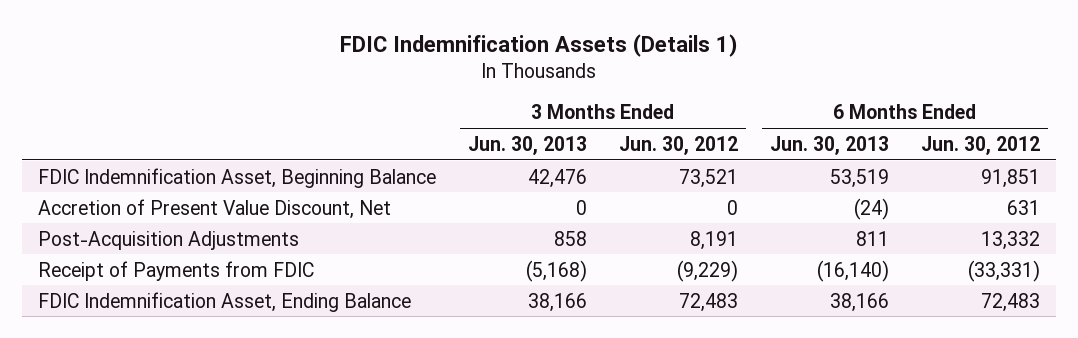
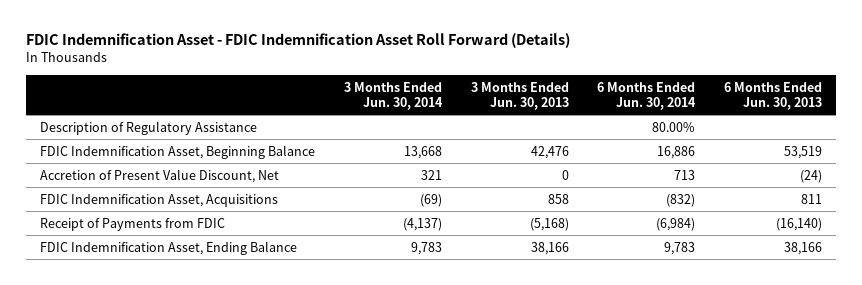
- FDIC Indemnification Assets (Details 1)
+ FDIC Indemnification Asset - FDIC Indemnification Asset Roll Forward (Details)
- | 3 Months Ended Jun. 30, 2013 | 3 Months Ended Jun. 30, 2012 | 6 Months Ended Jun. 30, 2013 | 6 Months Ended Jun. 30, 2012
+ | 3 Months Ended Jun. 30, 2014 | 3 Months Ended Jun. 30, 2013 | 6 Months Ended Jun. 30, 2014 | 6 Months Ended Jun. 30, 2013
+ Description of Regulatory Assistance | | | 80.00% |
- Post-Acquisition Adjustments | 858 | 8,191 | 811 | 13,332
+ FDIC Indemnification Asset, Acquisitions | (69) | 858 | (832) | 811

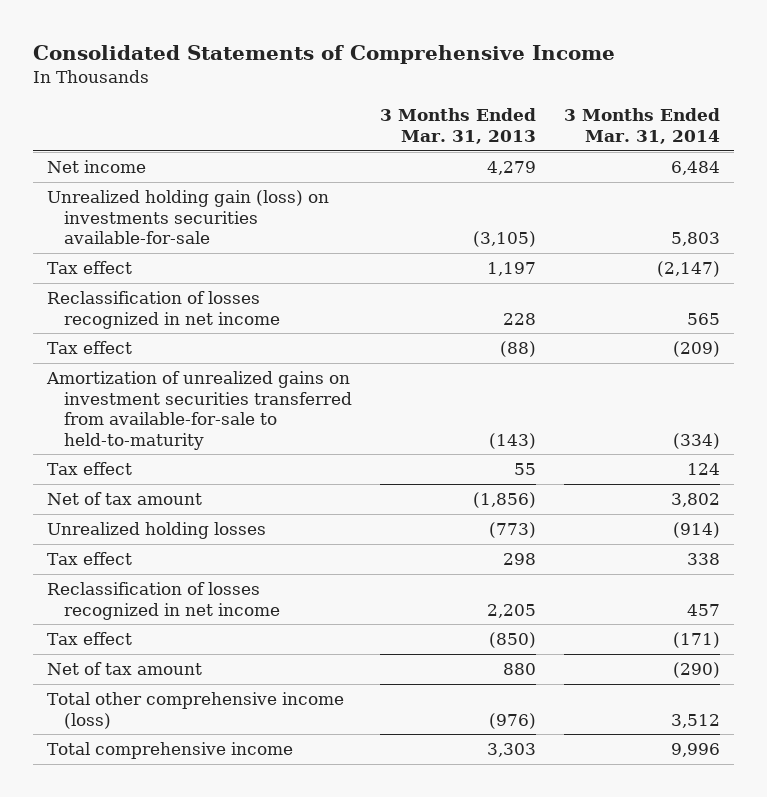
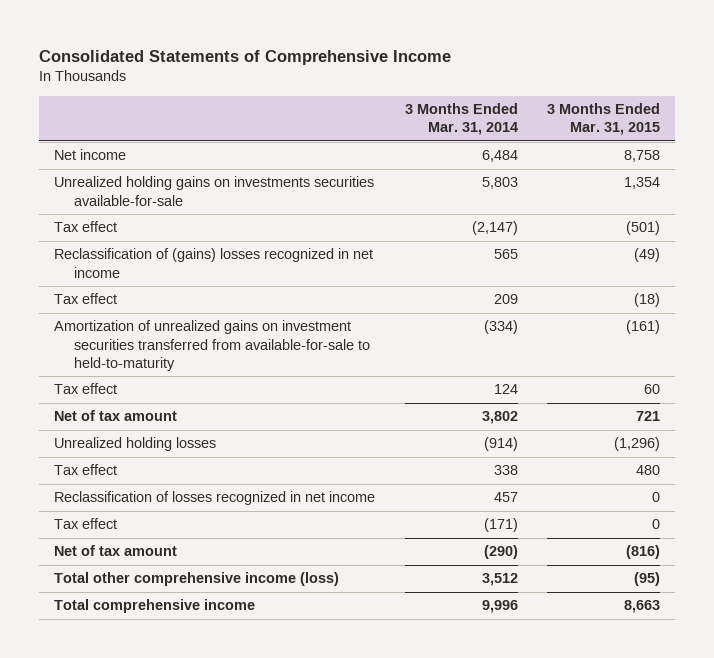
- | 3 Months Ended Mar. 31, 2013 | 3 Months Ended Mar. 31, 2014
+ | 3 Months Ended Mar. 31, 2014 | 3 Months Ended Mar. 31, 2015
- Unrealized holding gain (loss) on investments securities available-for-sale | (3,105) | 5,803
+ Unrealized holding gains on investments securities available-for-sale | 5,803 | 1,354
- Reclassification of losses recognized in net income | 228 | 565
- Tax effect | (88) | (209)
+ Reclassification of (gains) losses recognized in net income | 565 | (49)
+ Tax effect | 209 | (18)

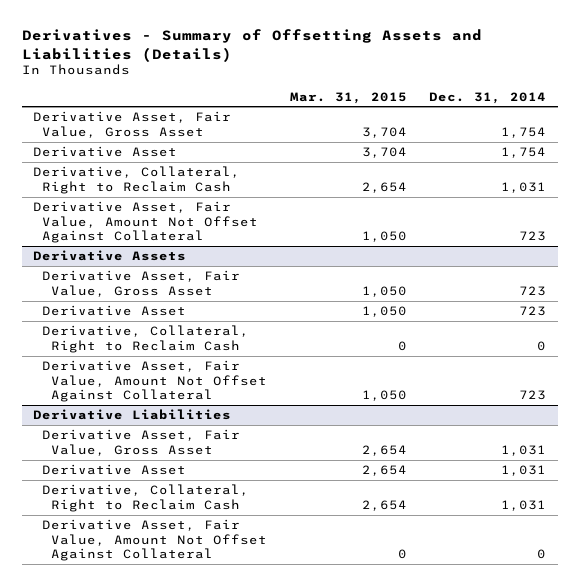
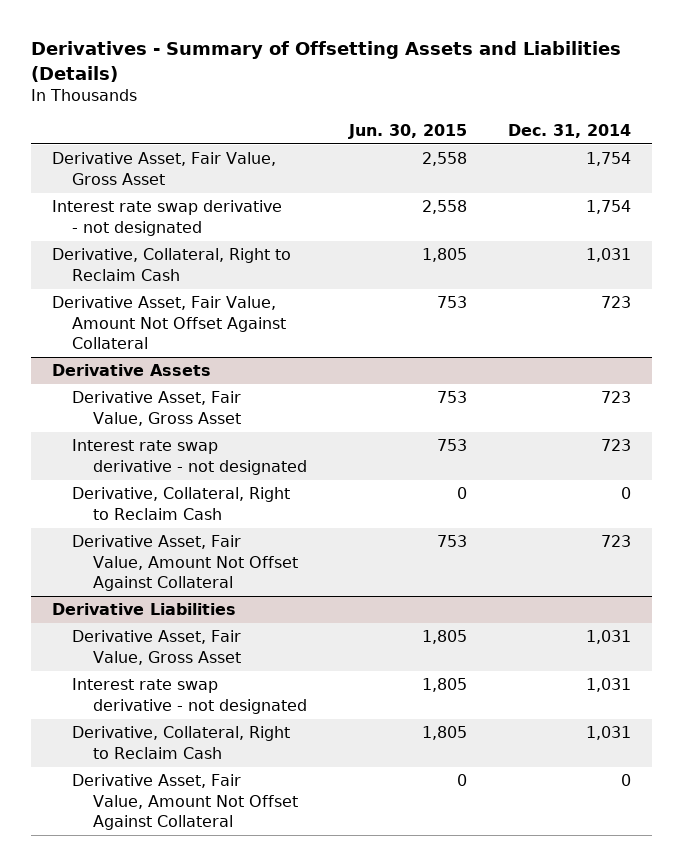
- | Mar. 31, 2015 | Dec. 31, 2014
+ | Jun. 30, 2015 | Dec. 31, 2014
- Derivative Asset | 3,704 | 1,754
+ Interest rate swap derivative - not designated | 2,558 | 1,754
@ Derivative Assets
- Derivative Asset | 1,050 | 723
+ Interest rate swap derivative - not designated | 753 | 723
@ Derivative Liabilities
- Derivative Asset | 2,654 | 1,031
+ Interest rate swap derivative - not designated | 1,805 | 1,031

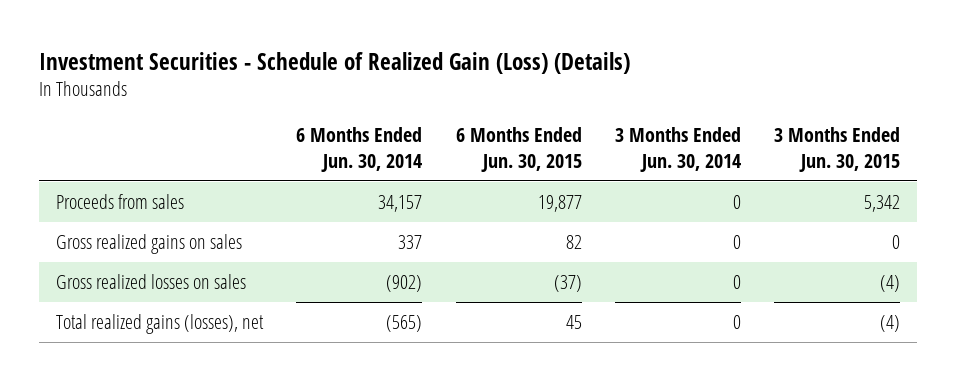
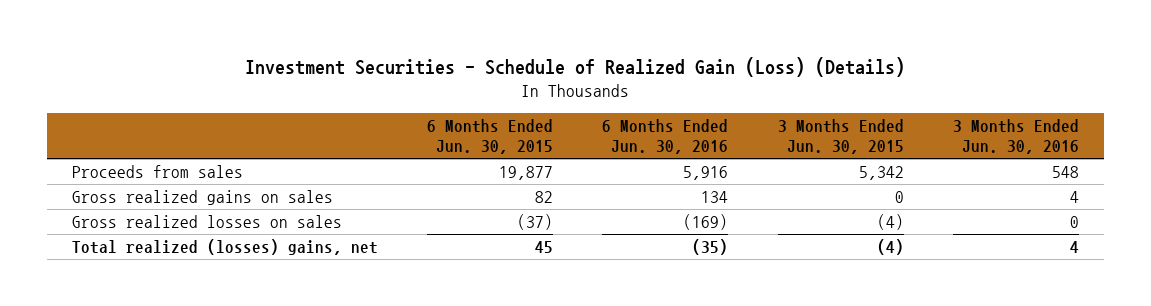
- | 6 Months Ended Jun. 30, 2014 | 6 Months Ended Jun. 30, 2015 | 3 Months Ended Jun. 30, 2014 | 3 Months Ended Jun. 30, 2015
+ | 6 Months Ended Jun. 30, 2015 | 6 Months Ended Jun. 30, 2016 | 3 Months Ended Jun. 30, 2015 | 3 Months Ended Jun. 30, 2016
- Total realized gains (losses), net | (565) | 45 | 0 | (4)
+ Total realized (losses) gains, net | 45 | (35) | (4) | 4

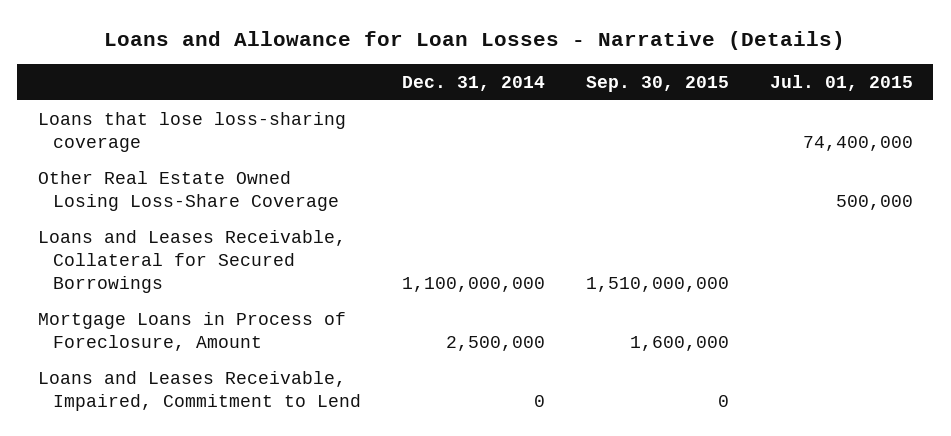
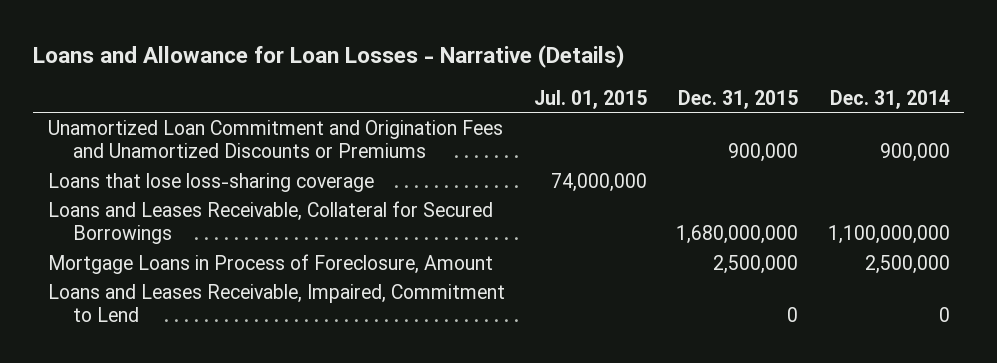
- | Dec. 31, 2014 | Sep. 30, 2015 | Jul. 01, 2015
+ | Jul. 01, 2015 | Dec. 31, 2015 | Dec. 31, 2014
- Loans that lose loss-sharing coverage | | | 74,400,000
- Other Real Estate Owned Losing Loss-Share Coverage | | | 500,000
+ Unamortized Loan Commitment and Origination Fees and Unamortized Discounts or Premiums | | 900,000 | 900,000
+ Loans that lose loss-sharing coverage | 74,000,000 | |

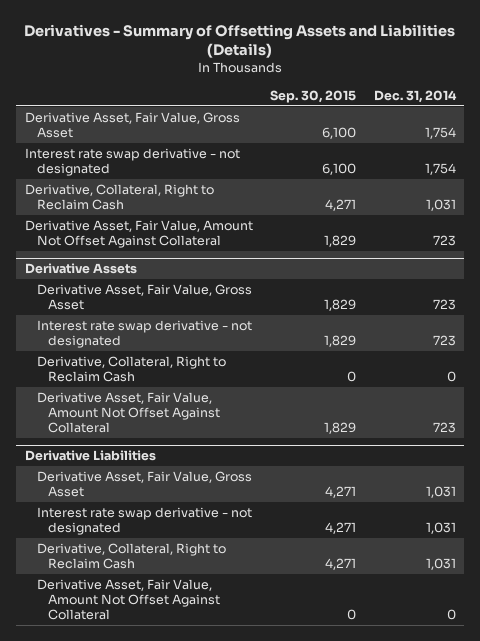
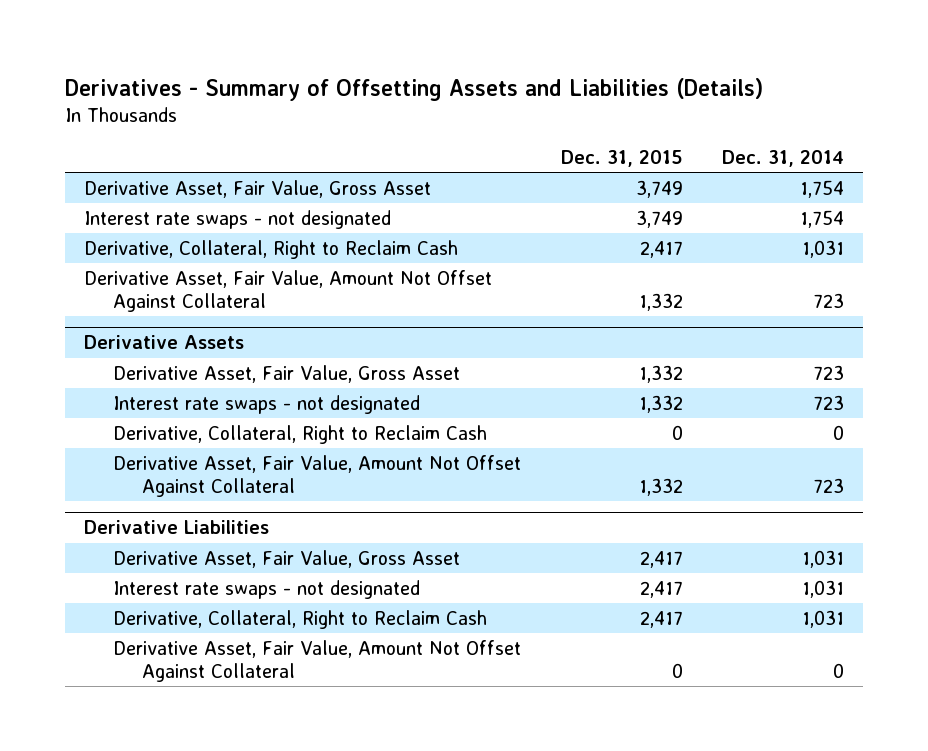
- | Sep. 30, 2015 | Dec. 31, 2014
+ | Dec. 31, 2015 | Dec. 31, 2014
- Interest rate swap derivative - not designated | 6,100 | 1,754
+ Interest rate swaps - not designated | 3,749 | 1,754
@ Derivative Assets
- Interest rate swap derivative - not designated | 1,829 | 723
+ Interest rate swaps - not designated | 1,332 | 723
@ Derivative Liabilities
- Interest rate swap derivative - not designated | 4,271 | 1,031
+ Interest rate swaps - not designated | 2,417 | 1,031

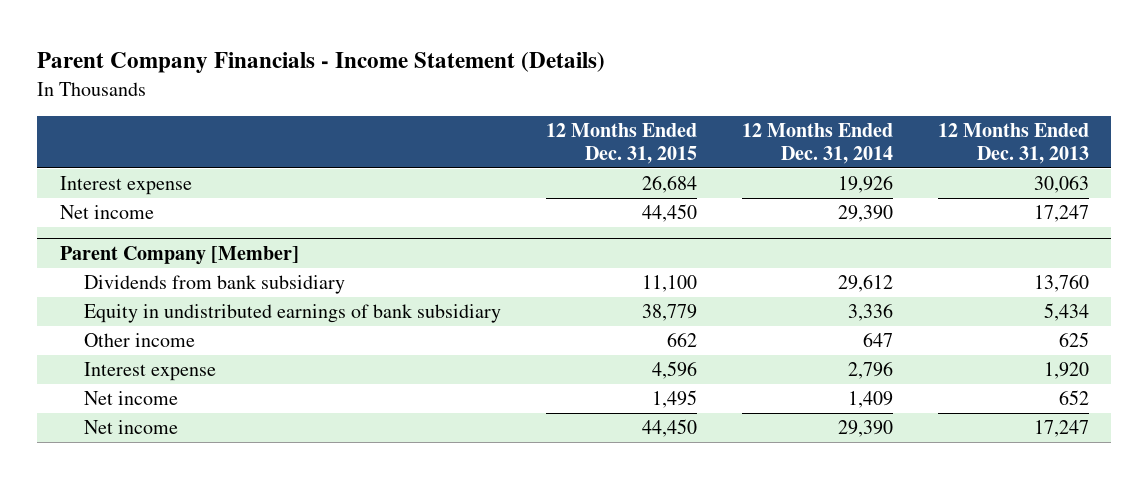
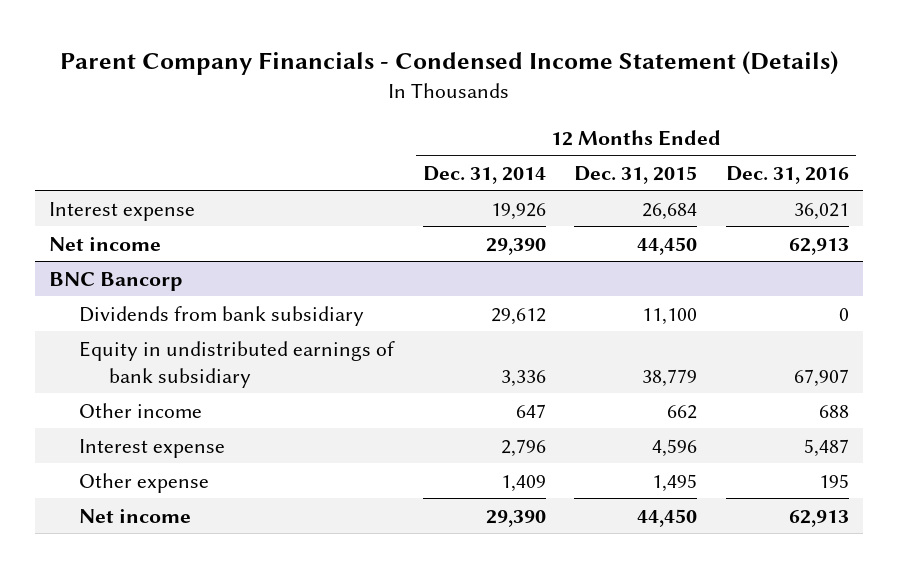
- Parent Company Financials - Income Statement (Details)
+ Parent Company Financials - Condensed Income Statement (Details)
- | 12 Months Ended Dec. 31, 2015 | 12 Months Ended Dec. 31, 2014 | 12 Months Ended Dec. 31, 2013
+ | 12 Months Ended Dec. 31, 2014 | 12 Months Ended Dec. 31, 2015 | 12 Months Ended Dec. 31, 2016
- Parent Company [Member]
+ BNC Bancorp
- Net income | 1,495 | 1,409 | 652
+ Other expense | 1,409 | 1,495 | 195

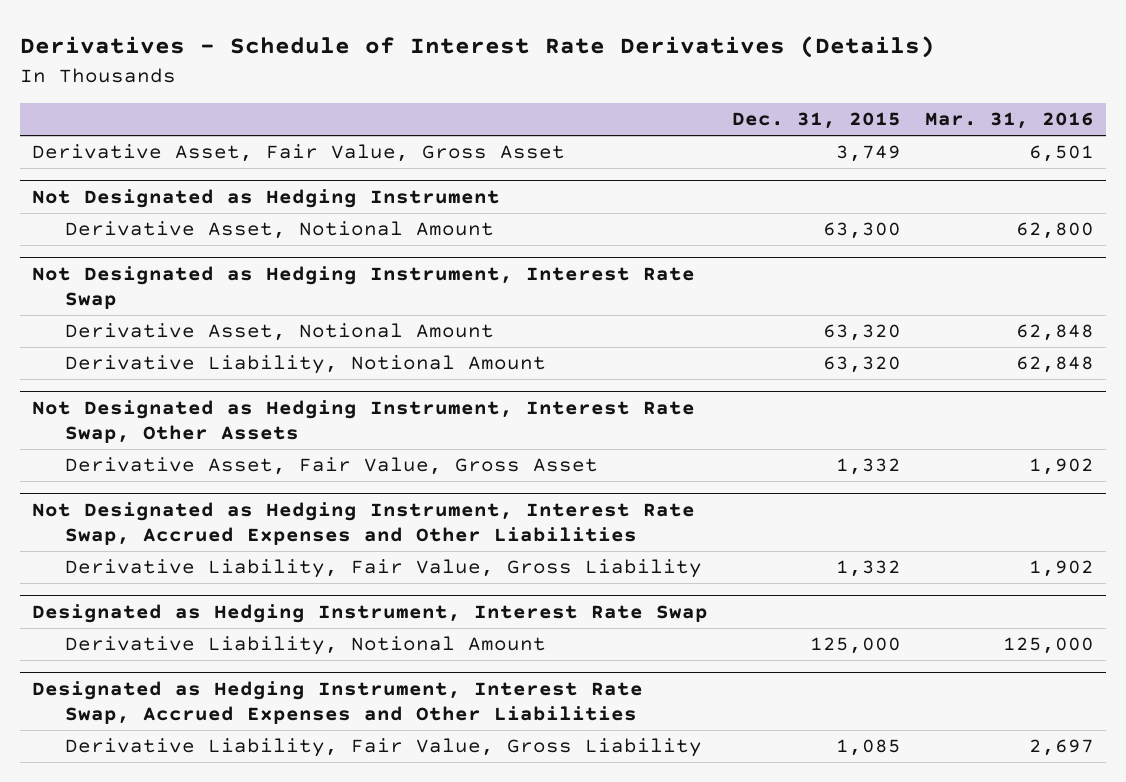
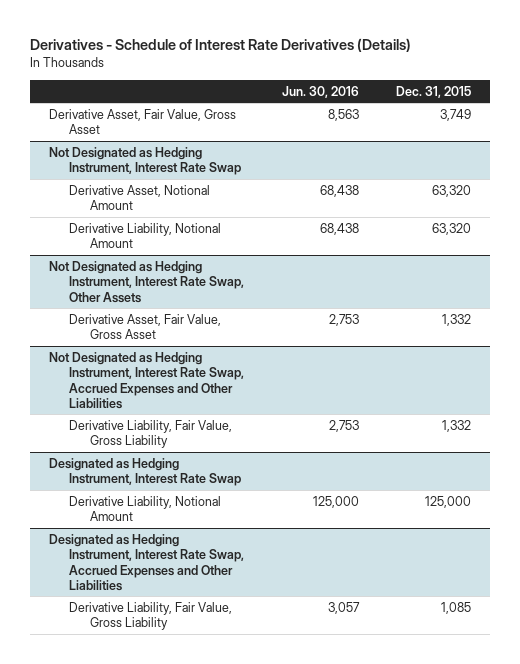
- | Dec. 31, 2015 | Mar. 31, 2016
+ | Jun. 30, 2016 | Dec. 31, 2015
- Not Designated as Hedging Instrument
- Derivative Asset, Notional Amount | 63,300 | 62,800

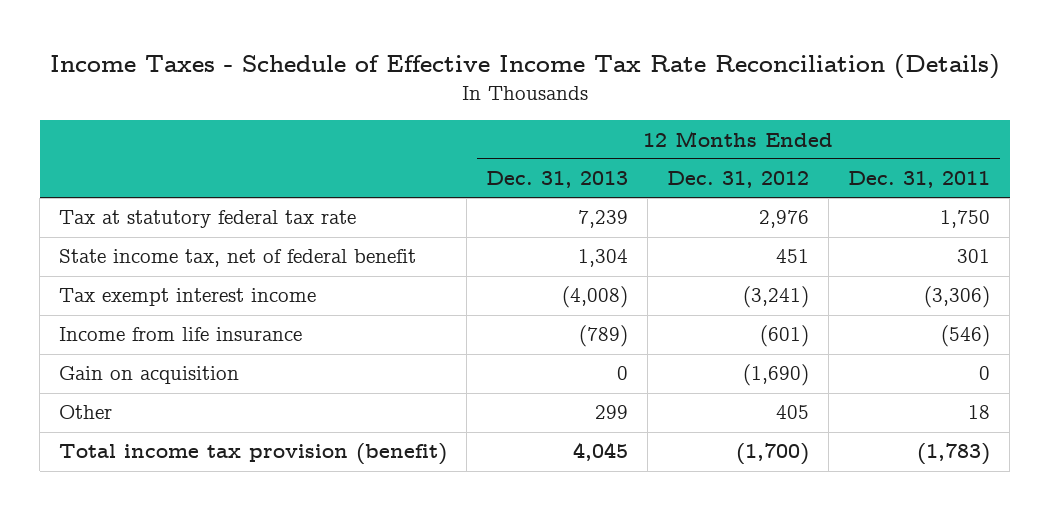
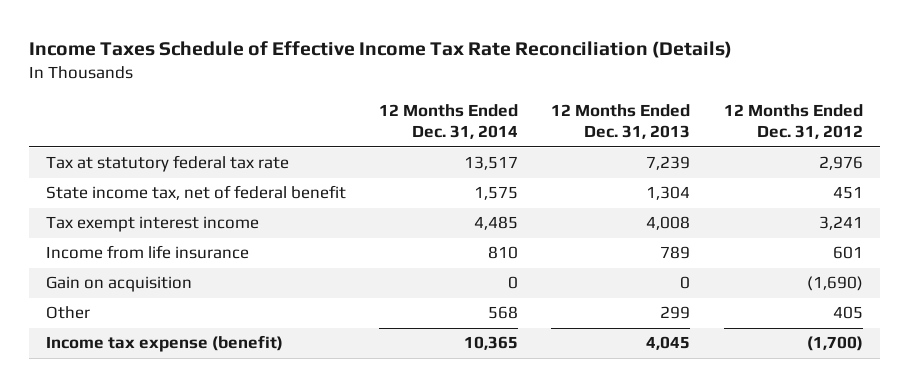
- Income Taxes - Schedule of Effective Income Tax Rate Reconciliation (Details)
+ Income Taxes Schedule of Effective Income Tax Rate Reconciliation (Details)
- | 12 Months Ended Dec. 31, 2013 | 12 Months Ended Dec. 31, 2012 | 12 Months Ended Dec. 31, 2011
+ | 12 Months Ended Dec. 31, 2014 | 12 Months Ended Dec. 31, 2013 | 12 Months Ended Dec. 31, 2012
- Tax exempt interest income | (4,008) | (3,241) | (3,306)
- Income from life insurance | (789) | (601) | (546)
+ Tax exempt interest income | 4,485 | 4,008 | 3,241
+ Income from life insurance | 810 | 789 | 601
- Total income tax provision (benefit) | 4,045 | (1,700) | (1,783)
+ Income tax expense (benefit) | 10,365 | 4,045 | (1,700)

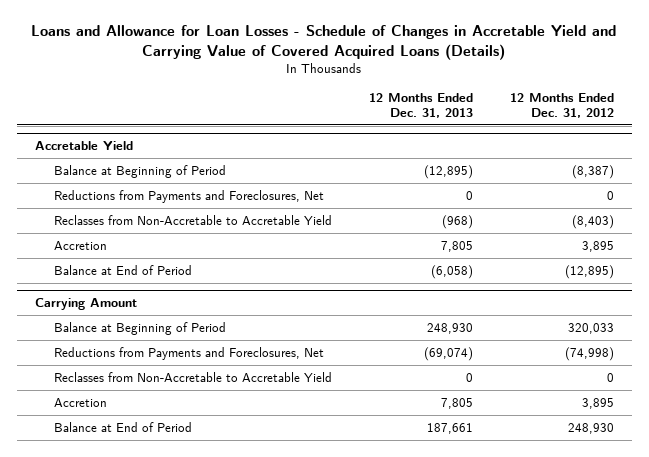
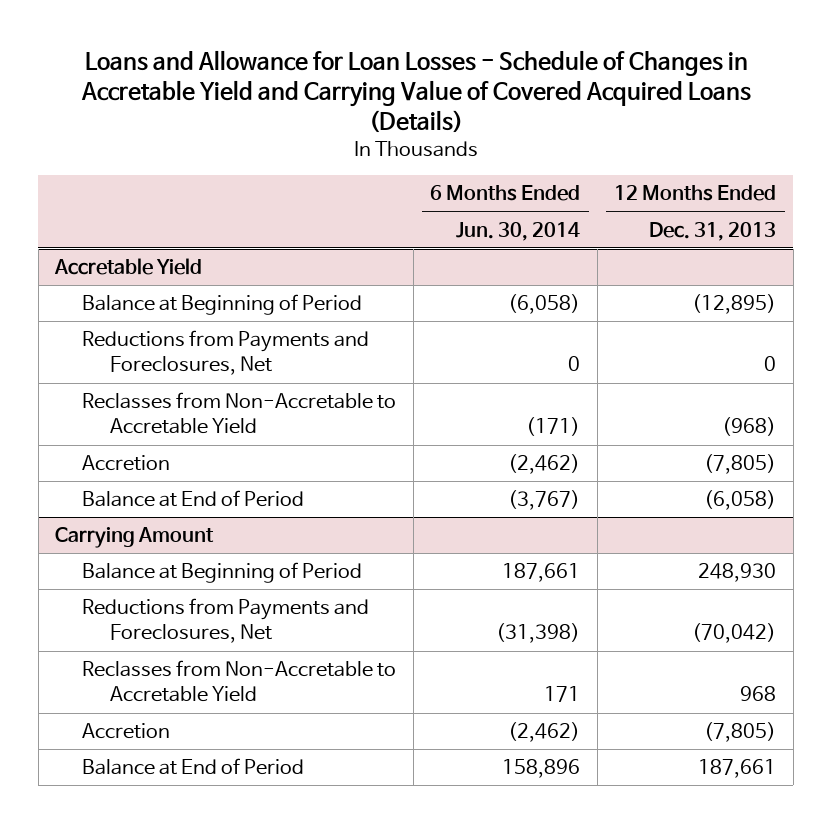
- | 12 Months Ended Dec. 31, 2013 | 12 Months Ended Dec. 31, 2012
+ | 6 Months Ended Jun. 30, 2014 | 12 Months Ended Dec. 31, 2013
@ Accretable Yield
- Accretion | 7,805 | 3,895
+ Accretion | (2,462) | (7,805)
@ Carrying Amount
- Reductions from Payments and Foreclosures, Net | (69,074) | (74,998)
- Reclasses from Non-Accretable to Accretable Yield | 0 | 0
- Accretion | 7,805 | 3,895
+ Reductions from Payments and Foreclosures, Net | (31,398) | (70,042)
+ Reclasses from Non-Accretable to Accretable Yield | 171 | 968
+ Accretion | (2,462) | (7,805)

